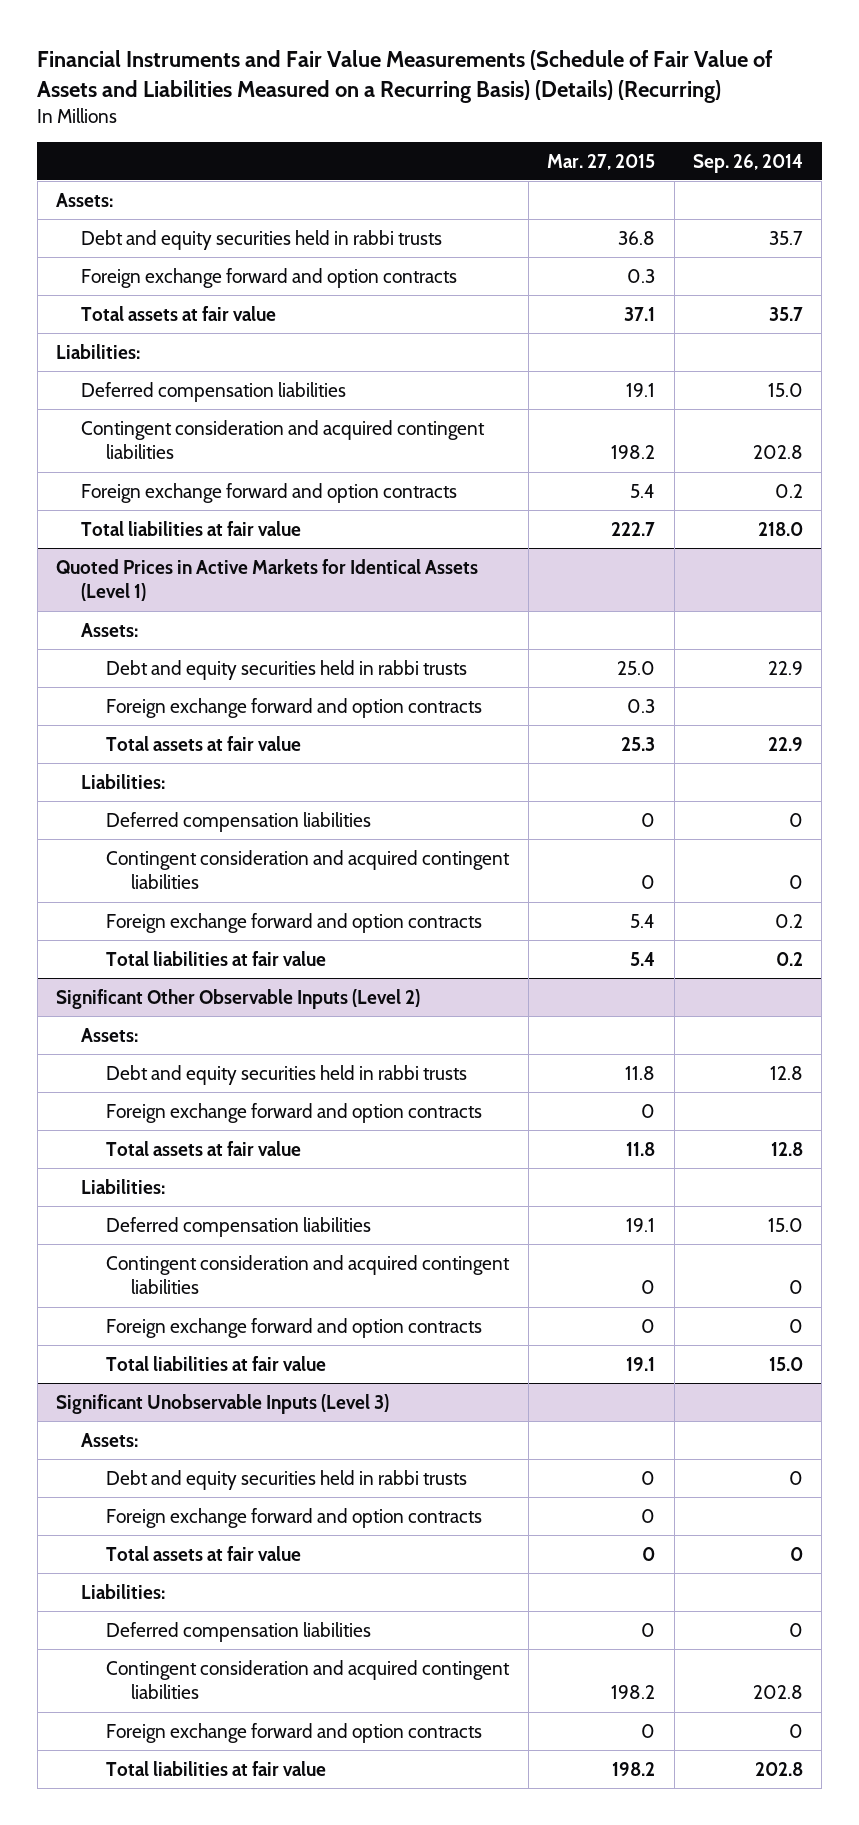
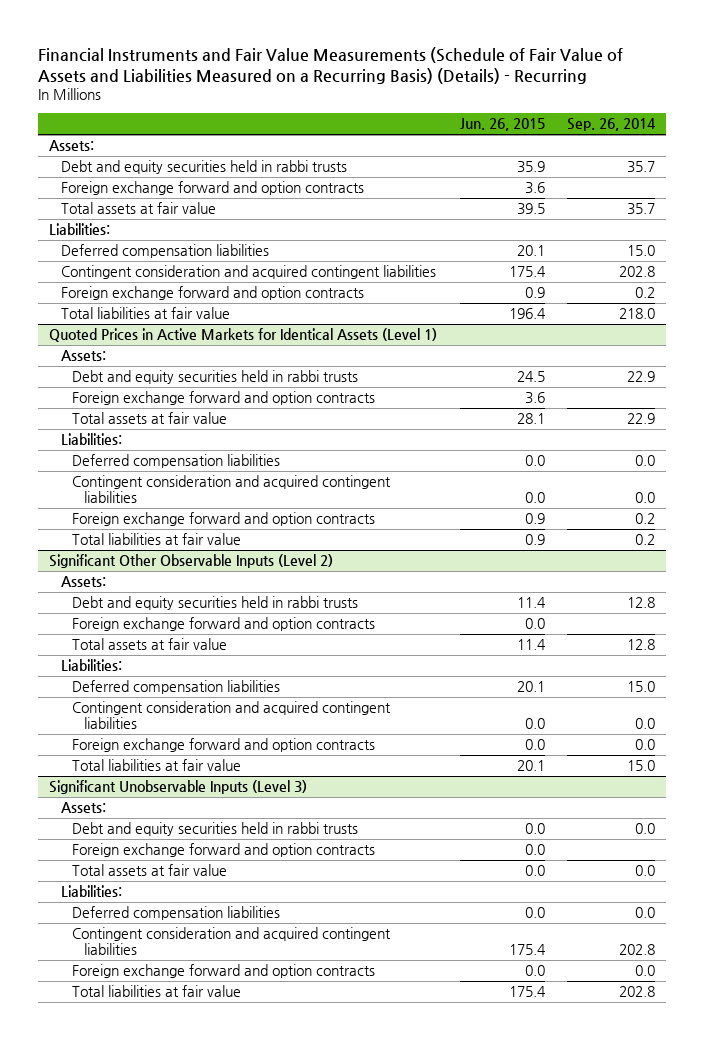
- Financial Instruments and Fair Value Measurements (Schedule of Fair Value of Assets and Liabilities Measured on a Recurring Basis) (Details) (Recurring)
+ Financial Instruments and Fair Value Measurements (Schedule of Fair Value of Assets and Liabilities Measured on a Recurring Basis) (Details) - Recurring
- | Mar. 27, 2015 | Sep. 26, 2014
+ | Jun. 26, 2015 | Sep. 26, 2014
@ Quoted Prices in Active Markets for Identical Assets (Level 1)
- Deferred compensation liabilities | 0 | 0
- Contingent consideration and acquired contingent liabilities | 0 | 0
+ Deferred compensation liabilities | 0.0 | 0.0
+ Contingent consideration and acquired contingent liabilities | 0.0 | 0.0
@ Significant Other Observable Inputs (Level 2)
- Contingent consideration and acquired contingent liabilities | 0 | 0
- Foreign exchange forward and option contracts | 0 | 0
+ Contingent consideration and acquired contingent liabilities | 0.0 | 0.0
+ Foreign exchange forward and option contracts | 0.0 | 0.0
@ Significant Unobservable Inputs (Level 3)
- Debt and equity securities held in rabbi trusts | 0 | 0
+ Debt and equity securities held in rabbi trusts | 0.0 | 0.0
- Total assets at fair value | 0 | 0
+ Total assets at fair value | 0.0 | 0.0
- Deferred compensation liabilities | 0 | 0
+ Deferred compensation liabilities | 0.0 | 0.0
- Foreign exchange forward and option contracts | 0 | 0
+ Foreign exchange forward and option contracts | 0.0 | 0.0

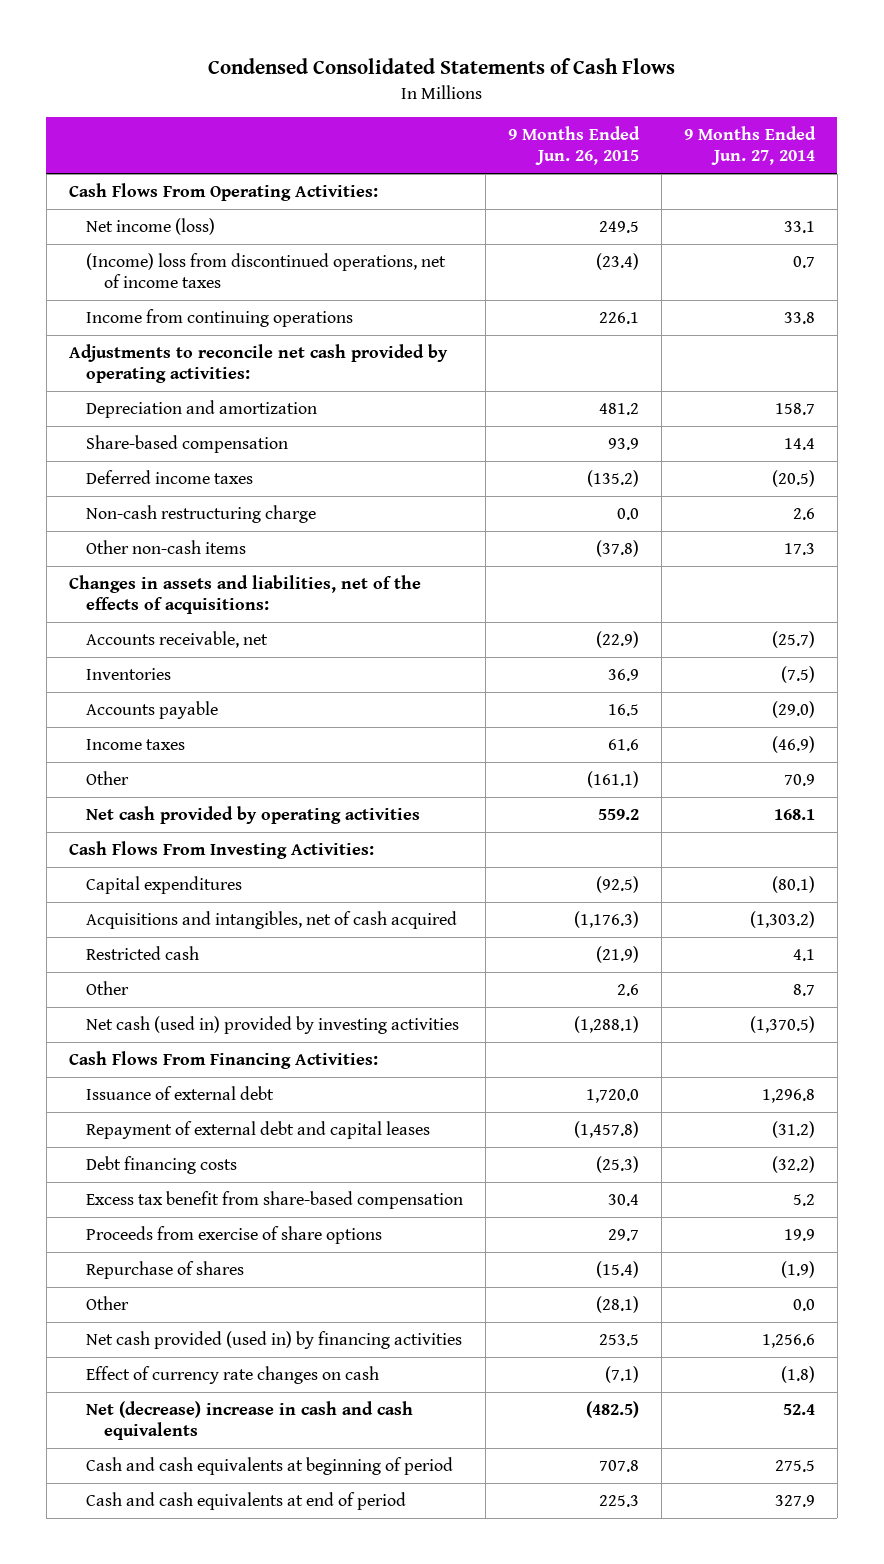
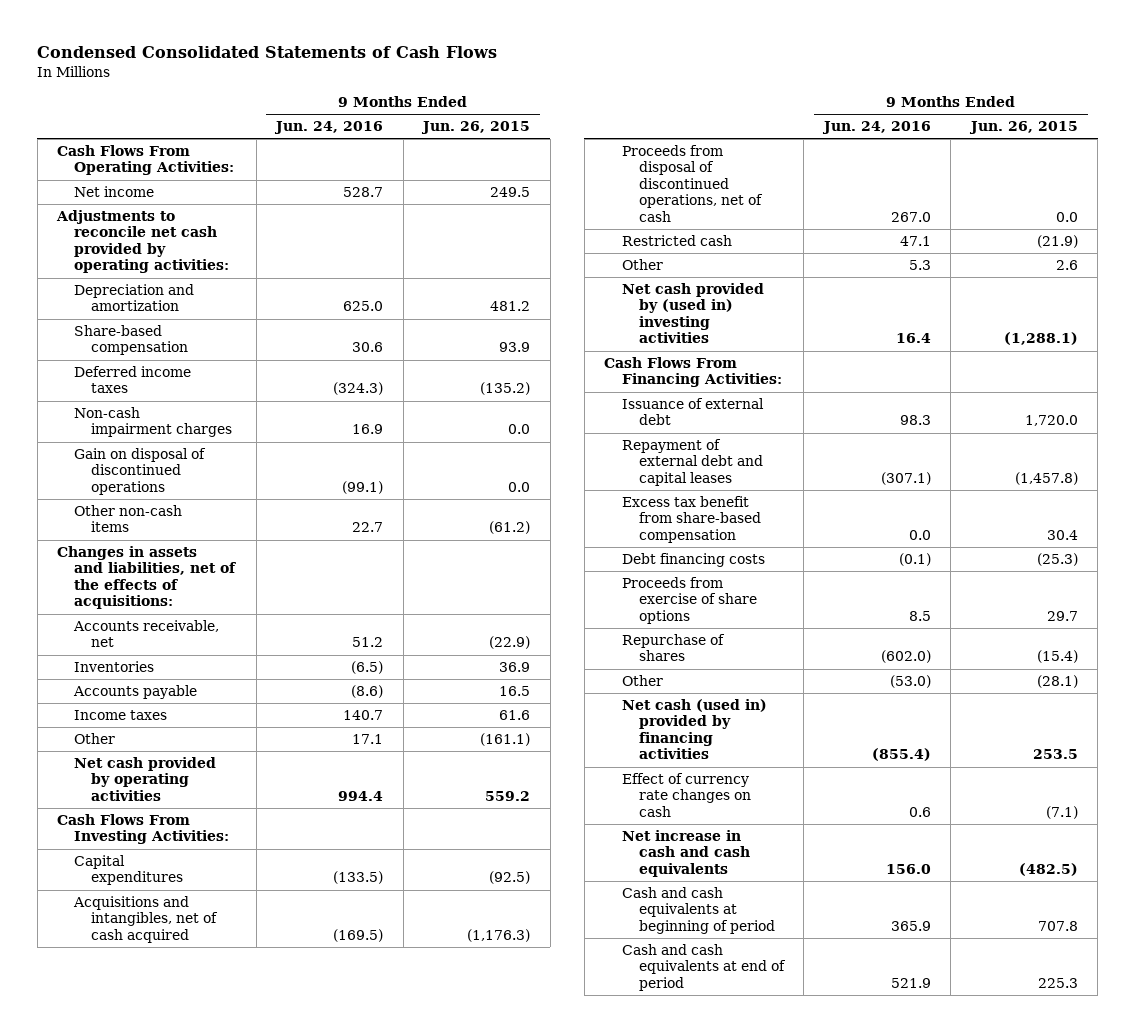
- | 9 Months Ended Jun. 26, 2015 | 9 Months Ended Jun. 27, 2014
+ | 9 Months Ended Jun. 24, 2016 | 9 Months Ended Jun. 26, 2015
- Net income (loss) | 249.5 | 33.1
- (Income) loss from discontinued operations, net of income taxes | (23.4) | 0.7
- Income from continuing operations | 226.1 | 33.8
+ Net income | 528.7 | 249.5
- Non-cash restructuring charge | 0.0 | 2.6
- Other non-cash items | (37.8) | 17.3
+ Non-cash impairment charges | 16.9 | 0.0
+ Gain on disposal of discontinued operations | (99.1) | 0.0
+ Other non-cash items | 22.7 | (61.2)
+ Proceeds from disposal of discontinued operations, net of cash | 267.0 | 0.0
- Net cash (used in) provided by investing activities | (1,288.1) | (1,370.5)
+ Net cash provided by (used in) investing activities | 16.4 | (1,288.1)
moved down: Debt financing costs | (0.1) | (25.3)
- Net cash provided (used in) by financing activities | 253.5 | 1,256.6
+ Net cash (used in) provided by financing activities | (855.4) | 253.5
- Net (decrease) increase in cash and cash equivalents | (482.5) | 52.4
+ Net increase in cash and cash equivalents | 156.0 | (482.5)

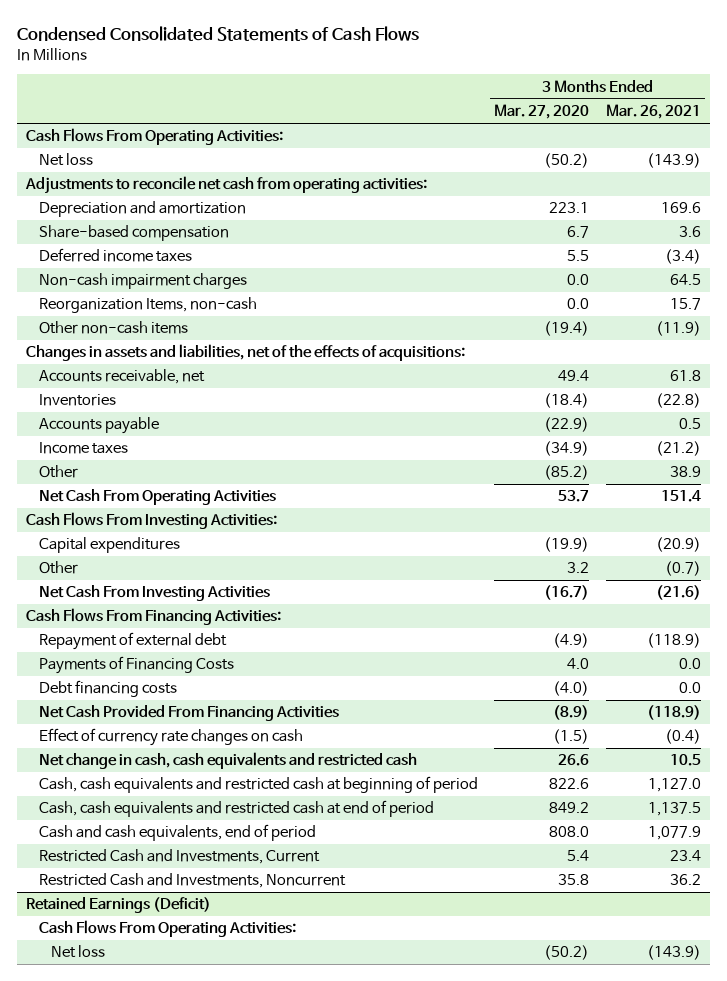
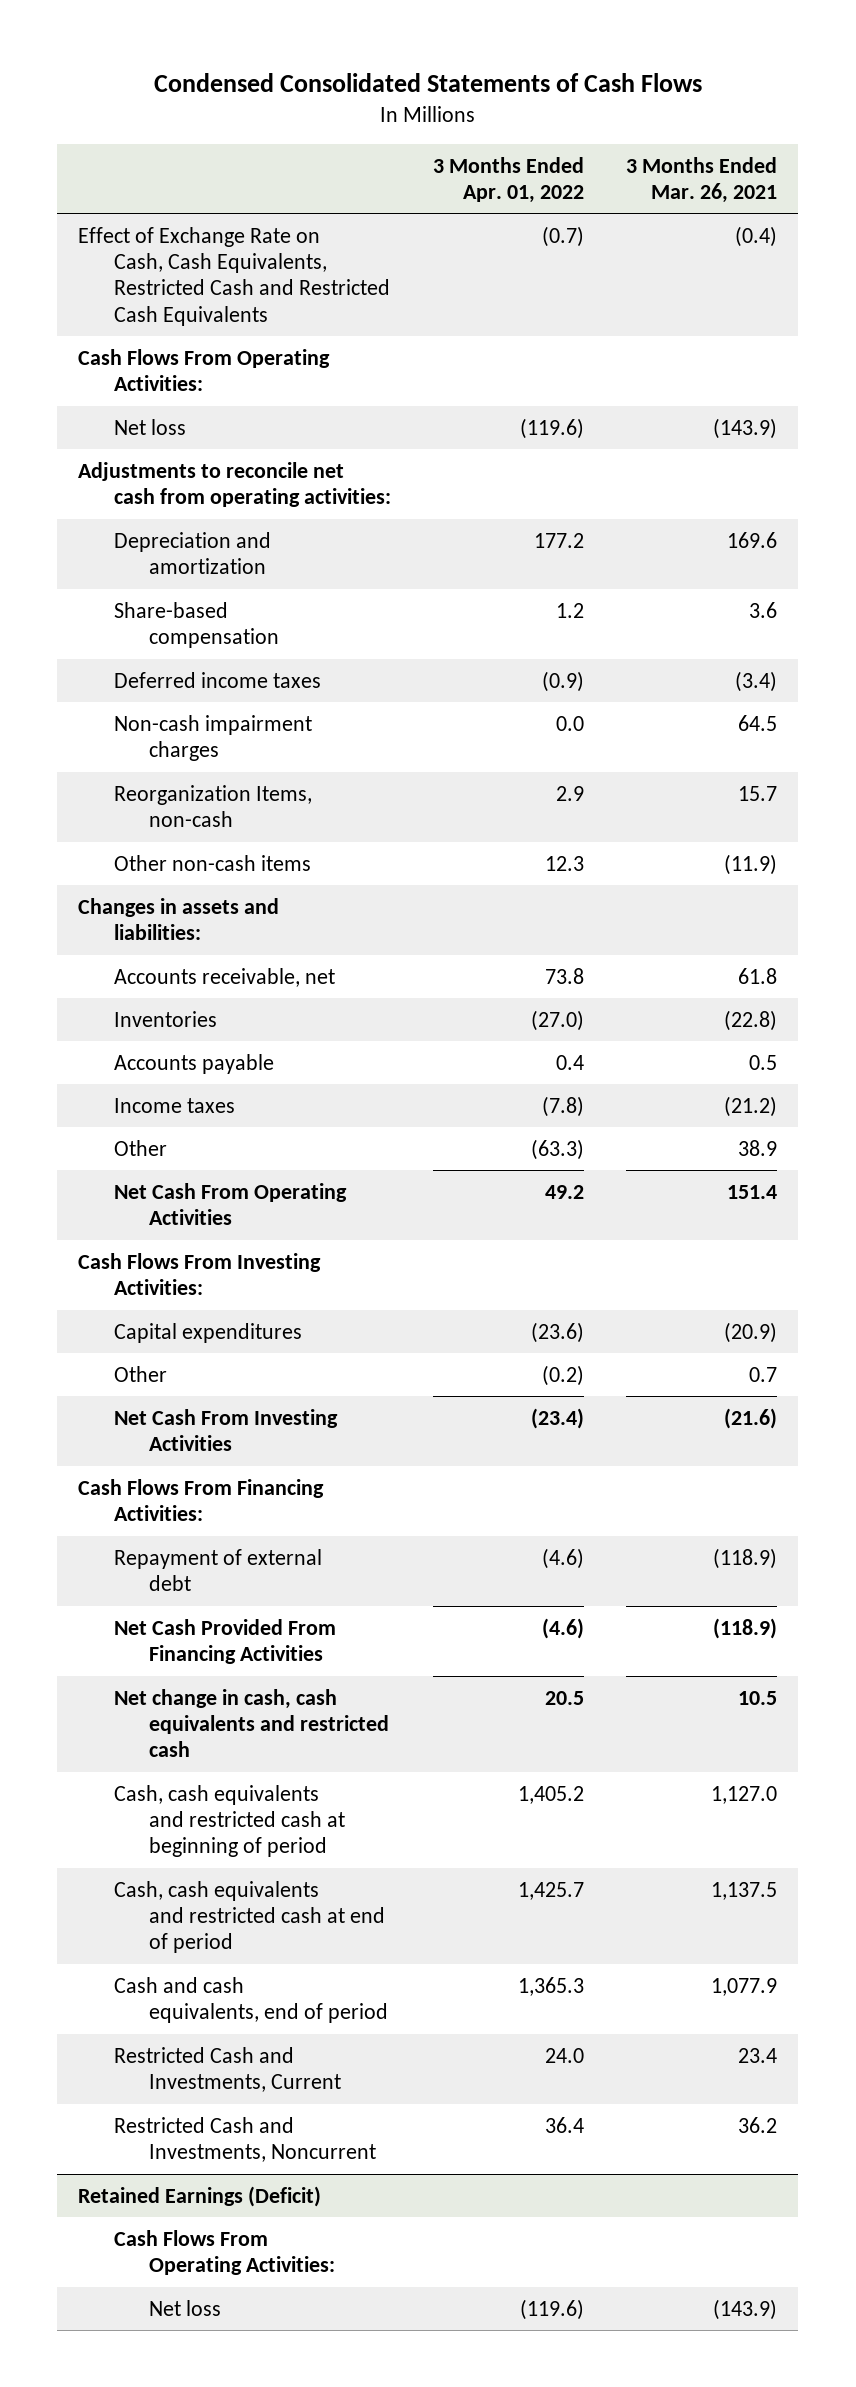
- | 3 Months Ended Mar. 27, 2020 | 3 Months Ended Mar. 26, 2021
+ | 3 Months Ended Apr. 01, 2022 | 3 Months Ended Mar. 26, 2021
+ Effect of Exchange Rate on Cash, Cash Equivalents, Restricted Cash and Restricted Cash Equivalents | (0.7) | (0.4)
- Changes in assets and liabilities, net of the effects of acquisitions:
+ Changes in assets and liabilities:
- Other | 3.2 | (0.7)
+ Other | (0.2) | 0.7
- Payments of Financing Costs | 4.0 | 0.0
- Debt financing costs | (4.0) | 0.0
- Effect of currency rate changes on cash | (1.5) | (0.4)

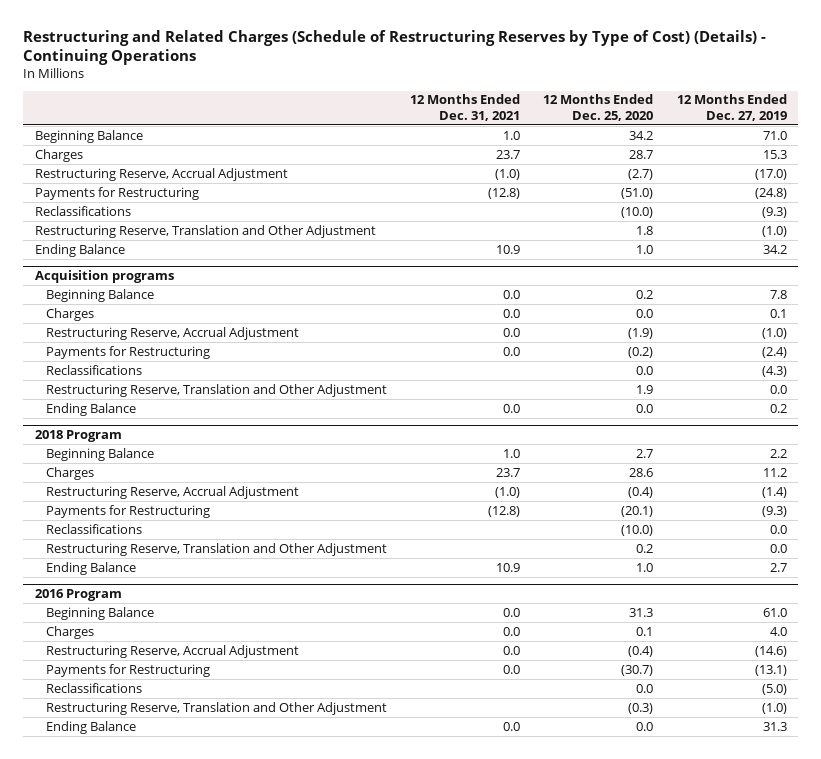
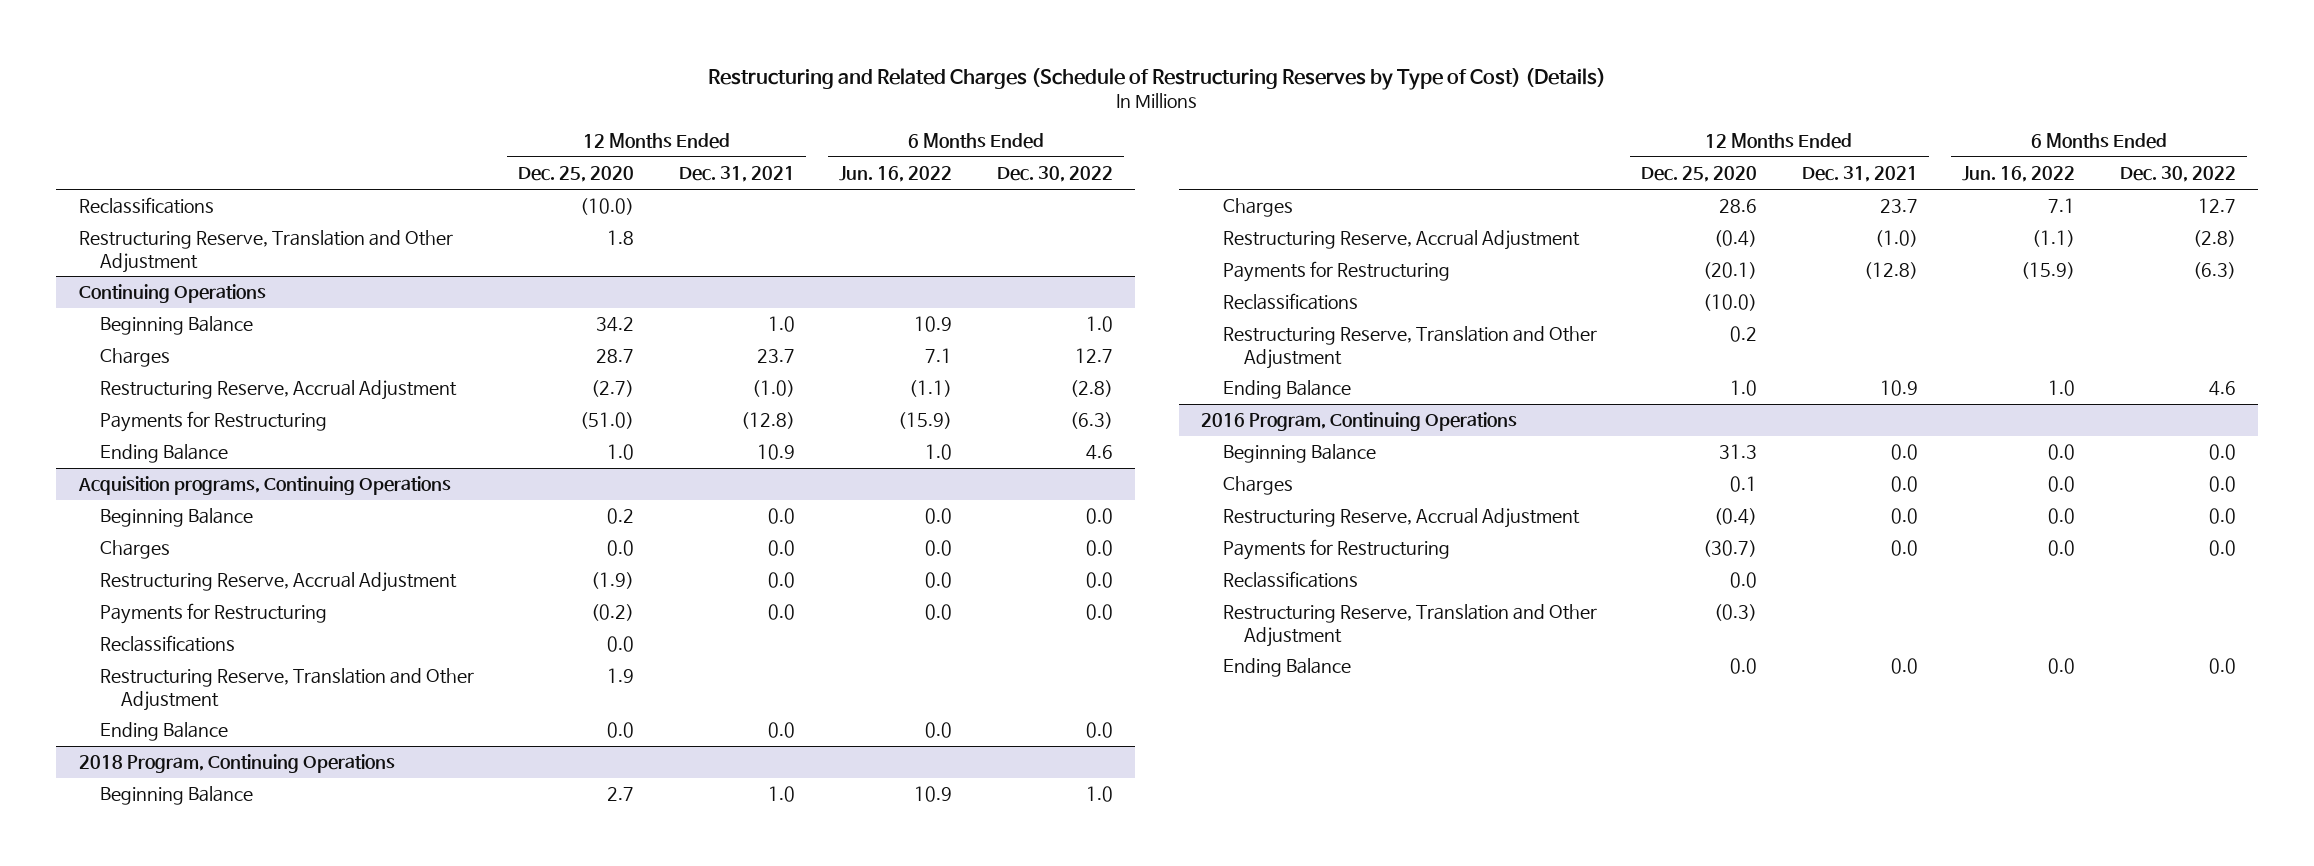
- Restructuring and Related Charges (Schedule of Restructuring Reserves by Type of Cost) (Details) - Continuing Operations
+ Restructuring and Related Charges (Schedule of Restructuring Reserves by Type of Cost) (Details)
- | 12 Months Ended Dec. 31, 2021 | 12 Months Ended Dec. 25, 2020 | 12 Months Ended Dec. 27, 2019
+ | 12 Months Ended Dec. 25, 2020 | 12 Months Ended Dec. 31, 2021 | 6 Months Ended Jun. 16, 2022 | 6 Months Ended Dec. 30, 2022
moved up: Reclassifications | (10.0) | | |
moved up: Restructuring Reserve, Translation and Other Adjustment | 1.8 | | |
+ Continuing Operations
- Acquisition programs
+ Acquisition programs, Continuing Operations
- 2018 Program
+ 2018 Program, Continuing Operations
- 2016 Program
+ 2016 Program, Continuing Operations

